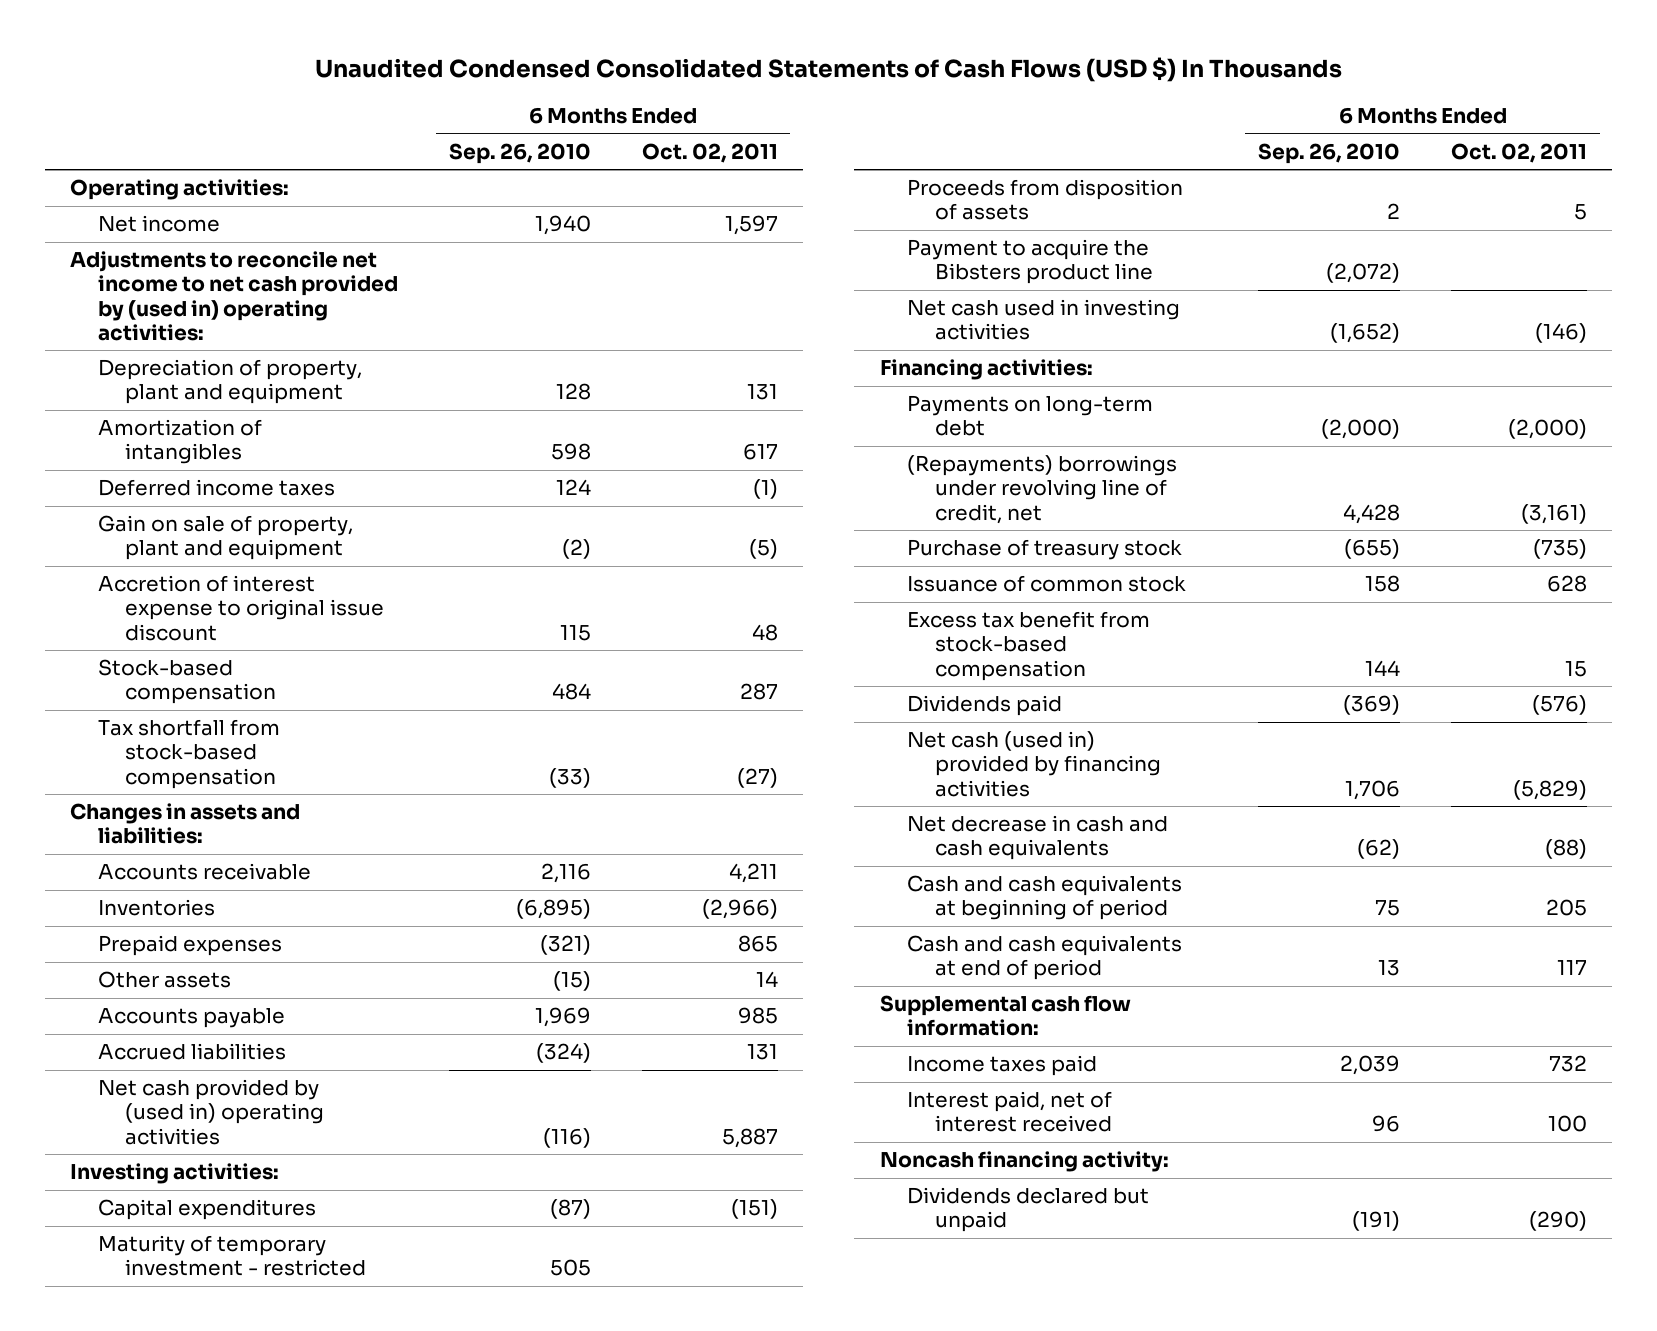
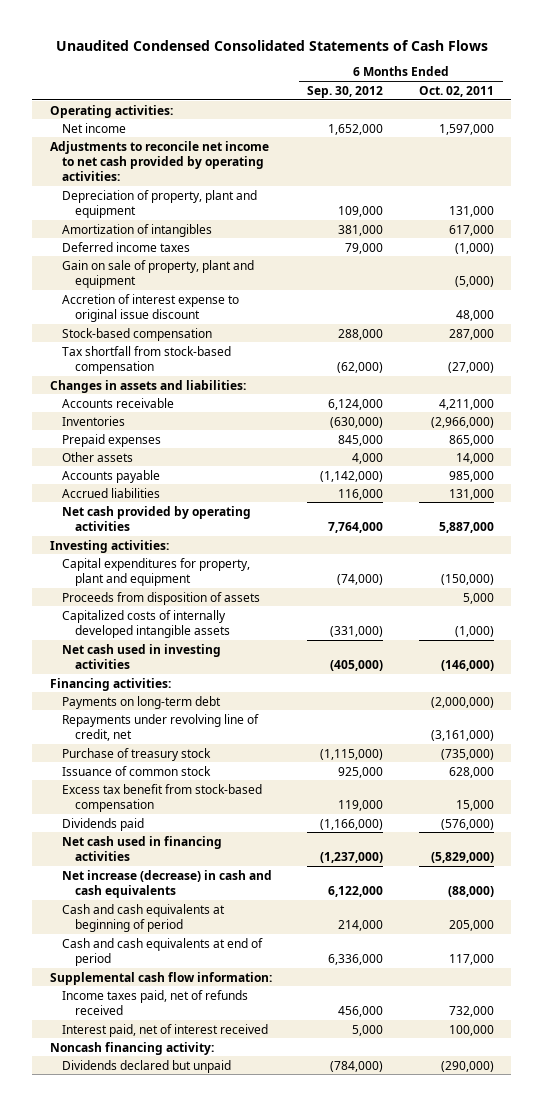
- Unaudited Condensed Consolidated Statements of Cash Flows (USD $) In Thousands
+ Unaudited Condensed Consolidated Statements of Cash Flows
- | 6 Months Ended Sep. 26, 2010 | 6 Months Ended Oct. 02, 2011
+ | 6 Months Ended Sep. 30, 2012 | 6 Months Ended Oct. 02, 2011
- Net income | 1,940 | 1,597
- Adjustments to reconcile net income to net cash provided by (used in) operating activities:
- Depreciation of property, plant and equipment | 128 | 131
- Amortization of intangibles | 598 | 617
- Deferred income taxes | 124 | (1)
- Gain on sale of property, plant and equipment | (2) | (5)
- Accretion of interest expense to original issue discount | 115 | 48
- Stock-based compensation | 484 | 287
- Tax shortfall from stock-based compensation | (33) | (27)
+ Net income | 1,652,000 | 1,597,000
+ Adjustments to reconcile net income to net cash provided by operating activities:
+ Depreciation of property, plant and equipment | 109,000 | 131,000
+ Amortization of intangibles | 381,000 | 617,000
+ Deferred income taxes | 79,000 | (1,000)
+ Gain on sale of property, plant and equipment | | (5,000)
+ Accretion of interest expense to original issue discount | | 48,000
+ Stock-based compensation | 288,000 | 287,000
+ Tax shortfall from stock-based compensation | (62,000) | (27,000)
- Accounts receivable | 2,116 | 4,211
- Inventories | (6,895) | (2,966)
- Prepaid expenses | (321) | 865
- Other assets | (15) | 14
- Accounts payable | 1,969 | 985
- Accrued liabilities | (324) | 131
- Net cash provided by (used in) operating activities | (116) | 5,887
+ Accounts receivable | 6,124,000 | 4,211,000
+ Inventories | (630,000) | (2,966,000)
+ Prepaid expenses | 845,000 | 865,000
+ Other assets | 4,000 | 14,000
+ Accounts payable | (1,142,000) | 985,000
+ Accrued liabilities | 116,000 | 131,000
+ Net cash provided by operating activities | 7,764,000 | 5,887,000
- Capital expenditures | (87) | (151)
- Maturity of temporary investment - restricted | 505 |
- Proceeds from disposition of assets | 2 | 5
- Payment to acquire the Bibsters product line | (2,072) |
- Net cash used in investing activities | (1,652) | (146)
+ Capital expenditures for property, plant and equipment | (74,000) | (150,000)
+ Proceeds from disposition of assets | | 5,000
+ Capitalized costs of internally developed intangible assets | (331,000) | (1,000)
+ Net cash used in investing activities | (405,000) | (146,000)
- Payments on long-term debt | (2,000) | (2,000)
- (Repayments) borrowings under revolving line of credit, net | 4,428 | (3,161)
- Purchase of treasury stock | (655) | (735)
- Issuance of common stock | 158 | 628
- Excess tax benefit from stock-based compensation | 144 | 15
- Dividends paid | (369) | (576)
- Net cash (used in) provided by financing activities | 1,706 | (5,829)
- Net decrease in cash and cash equivalents | (62) | (88)
- Cash and cash equivalents at beginning of period | 75 | 205
- Cash and cash equivalents at end of period | 13 | 117
+ Payments on long-term debt | | (2,000,000)
+ Repayments under revolving line of credit, net | | (3,161,000)
+ Purchase of treasury stock | (1,115,000) | (735,000)
+ Issuance of common stock | 925,000 | 628,000
+ Excess tax benefit from stock-based compensation | 119,000 | 15,000
+ Dividends paid | (1,166,000) | (576,000)
+ Net cash used in financing activities | (1,237,000) | (5,829,000)
+ Net increase (decrease) in cash and cash equivalents | 6,122,000 | (88,000)
+ Cash and cash equivalents at beginning of period | 214,000 | 205,000
+ Cash and cash equivalents at end of period | 6,336,000 | 117,000
- Income taxes paid | 2,039 | 732
- Interest paid, net of interest received | 96 | 100
+ Income taxes paid, net of refunds received | 456,000 | 732,000
+ Interest paid, net of interest received | 5,000 | 100,000
- Dividends declared but unpaid | (191) | (290)
+ Dividends declared but unpaid | (784,000) | (290,000)

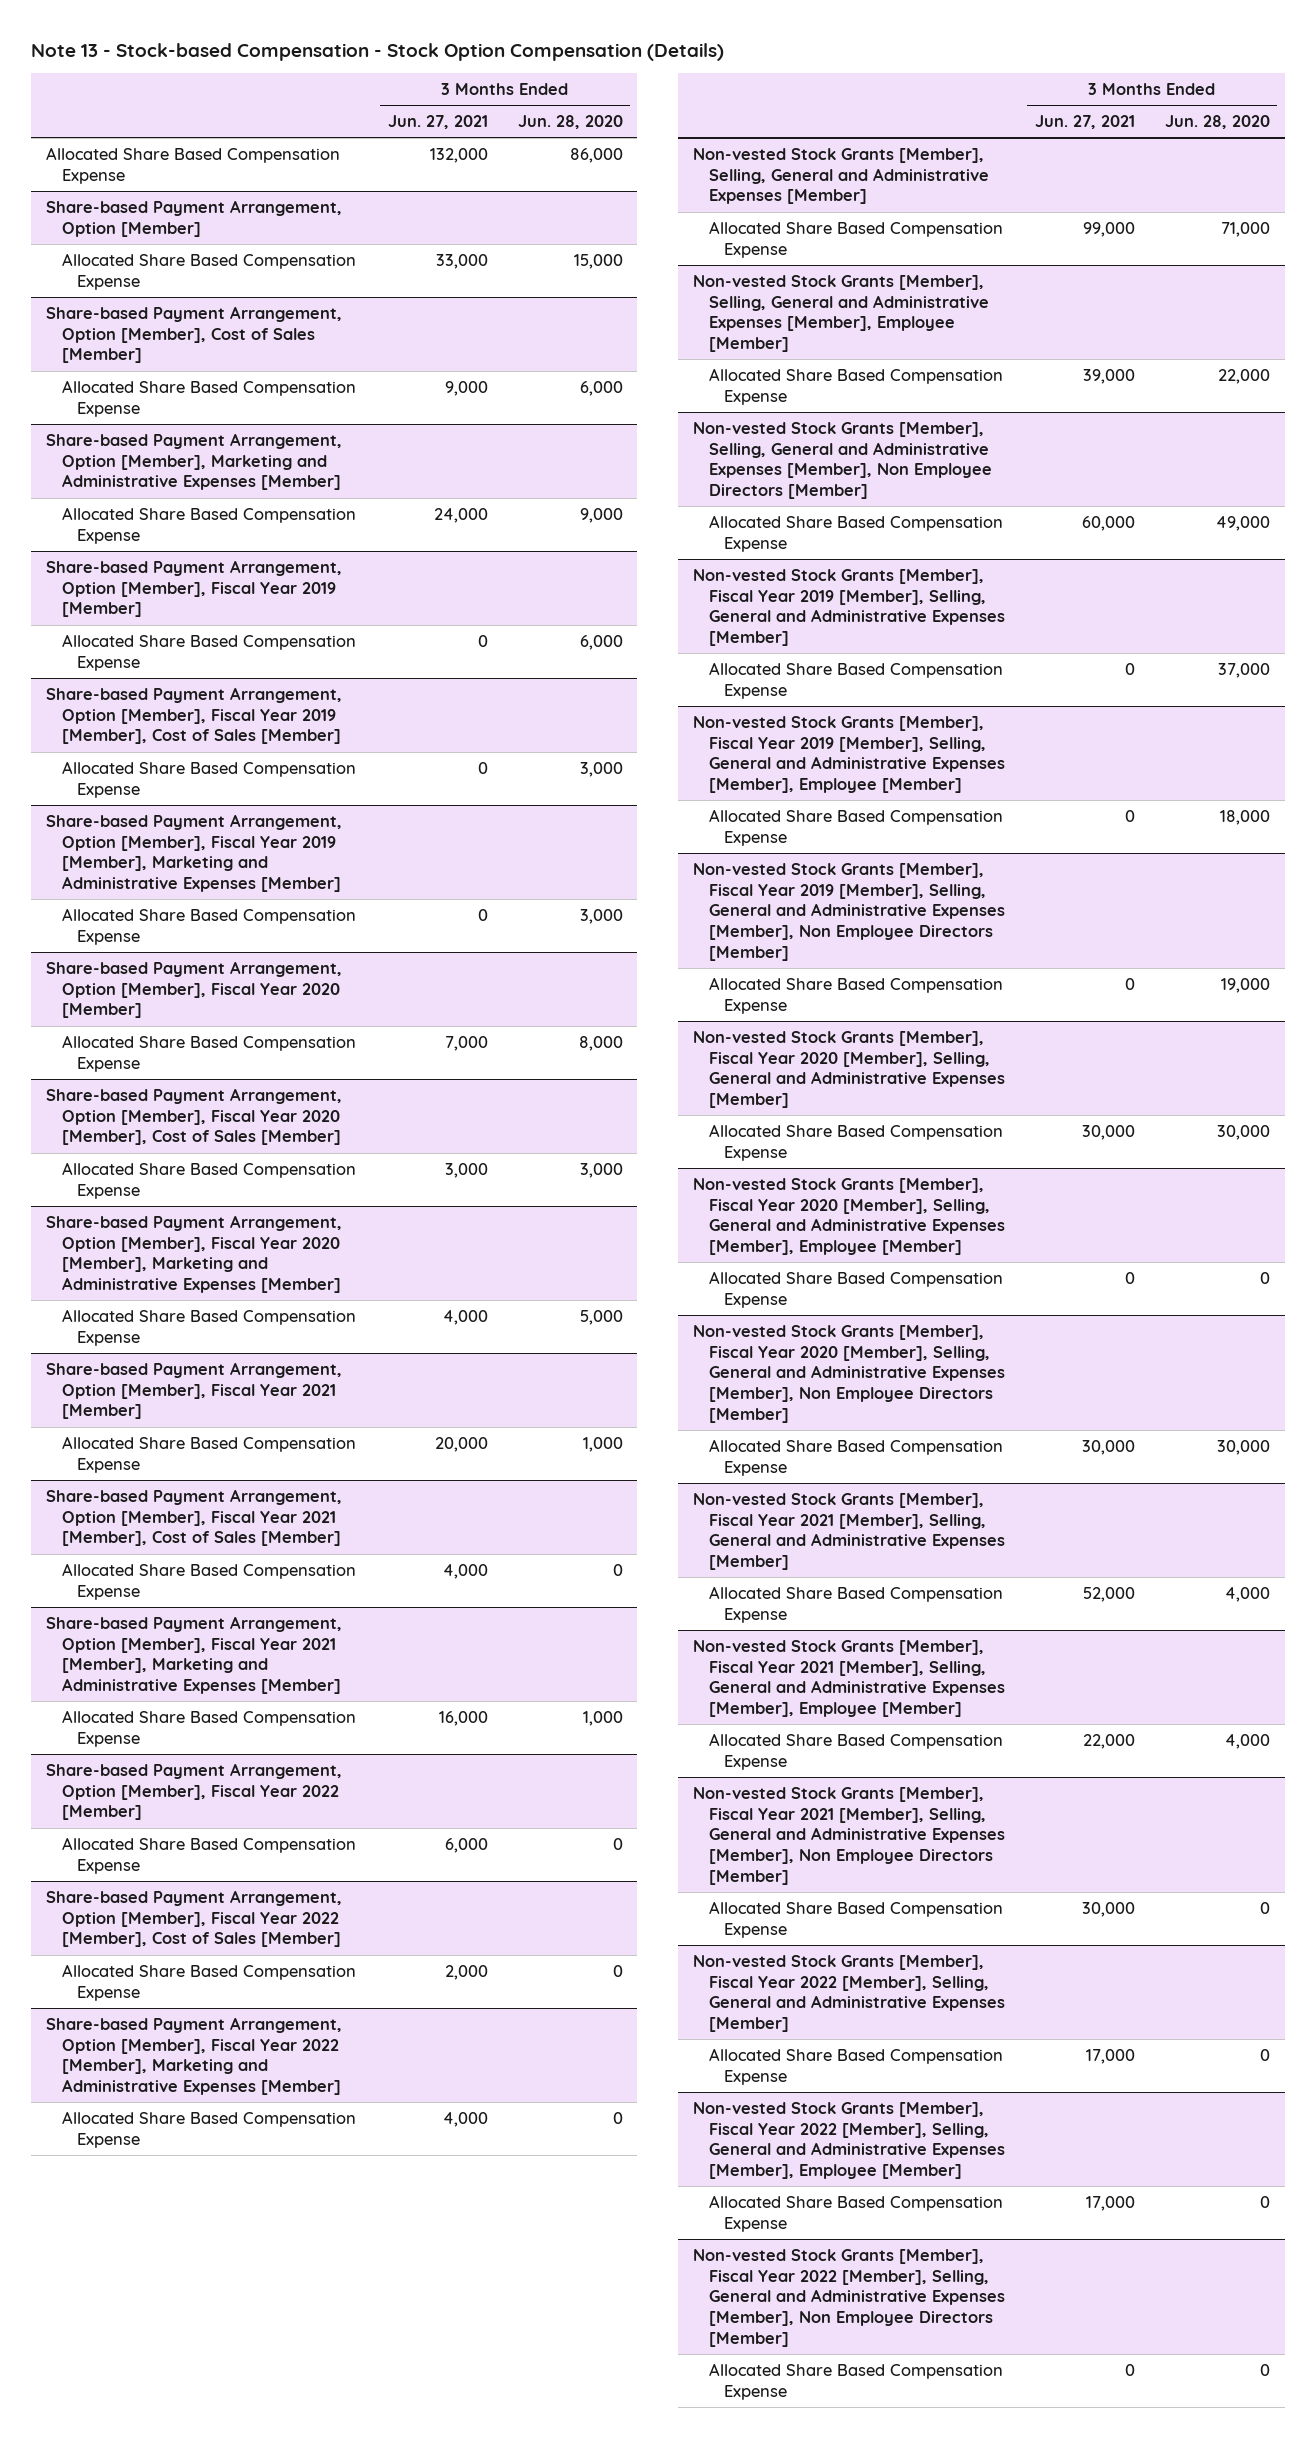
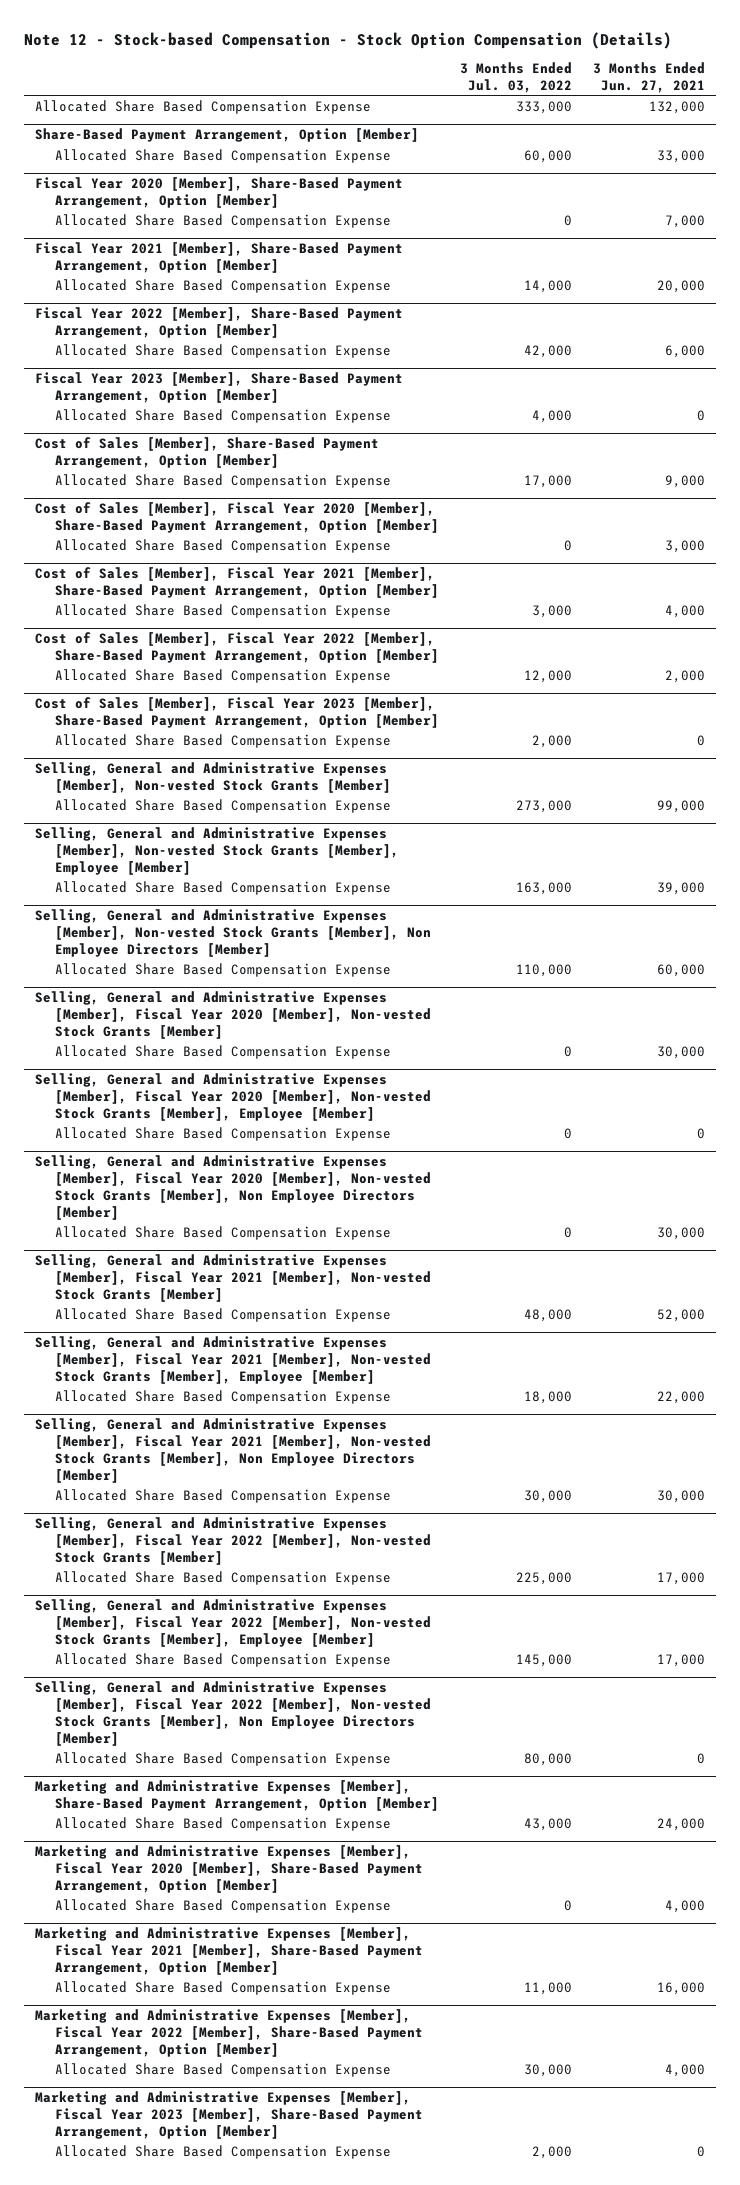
- Note 13 - Stock-based Compensation - Stock Option Compensation (Details)
+ Note 12 - Stock-based Compensation - Stock Option Compensation (Details)
- | 3 Months Ended Jun. 27, 2021 | 3 Months Ended Jun. 28, 2020
+ | 3 Months Ended Jul. 03, 2022 | 3 Months Ended Jun. 27, 2021
- Share-based Payment Arrangement, Option [Member]
+ Share-Based Payment Arrangement, Option [Member]
- Share-based Payment Arrangement, Option [Member], Cost of Sales [Member]
- Allocated Share Based Compensation Expense | 9,000 | 6,000
- Share-based Payment Arrangement, Option [Member], Marketing and Administrative Expenses [Member]
- Allocated Share Based Compensation Expense | 24,000 | 9,000
- Share-based Payment Arrangement, Option [Member], Fiscal Year 2019 [Member]
- Allocated Share Based Compensation Expense | 0 | 6,000
- Share-based Payment Arrangement, Option [Member], Fiscal Year 2019 [Member], Cost of Sales [Member]
- Allocated Share Based Compensation Expense | 0 | 3,000
- Share-based Payment Arrangement, Option [Member], Fiscal Year 2019 [Member], Marketing and Administrative Expenses [Member]
- Allocated Share Based Compensation Expense | 0 | 3,000
- Share-based Payment Arrangement, Option [Member], Fiscal Year 2020 [Member]
+ Fiscal Year 2020 [Member], Share-Based Payment Arrangement, Option [Member]
- Share-based Payment Arrangement, Option [Member], Fiscal Year 2020 [Member], Cost of Sales [Member]
- Allocated Share Based Compensation Expense | 3,000 | 3,000
- Share-based Payment Arrangement, Option [Member], Fiscal Year 2020 [Member], Marketing and Administrative Expenses [Member]
- Allocated Share Based Compensation Expense | 4,000 | 5,000
- Share-based Payment Arrangement, Option [Member], Fiscal Year 2021 [Member]
+ Fiscal Year 2021 [Member], Share-Based Payment Arrangement, Option [Member]
- Share-based Payment Arrangement, Option [Member], Fiscal Year 2021 [Member], Cost of Sales [Member]
- Allocated Share Based Compensation Expense | 4,000 | 0
- Share-based Payment Arrangement, Option [Member], Fiscal Year 2021 [Member], Marketing and Administrative Expenses [Member]
- Allocated Share Based Compensation Expense | 16,000 | 1,000
- Share-based Payment Arrangement, Option [Member], Fiscal Year 2022 [Member]
+ Fiscal Year 2022 [Member], Share-Based Payment Arrangement, Option [Member]
- Share-based Payment Arrangement, Option [Member], Fiscal Year 2022 [Member], Cost of Sales [Member]
- Allocated Share Based Compensation Expense | 2,000 | 0
- Share-based Payment Arrangement, Option [Member], Fiscal Year 2022 [Member], Marketing and Administrative Expenses [Member]
+ Fiscal Year 2023 [Member], Share-Based Payment Arrangement, Option [Member]
+ Allocated Share Based Compensation Expense | 4,000 | 0
+ Cost of Sales [Member], Share-Based Payment Arrangement, Option [Member]
+ Allocated Share Based Compensation Expense | 17,000 | 9,000
+ Cost of Sales [Member], Fiscal Year 2020 [Member], Share-Based Payment Arrangement, Option [Member]
+ Allocated Share Based Compensation Expense | 0 | 3,000
+ Cost of Sales [Member], Fiscal Year 2021 [Member], Share-Based Payment Arrangement, Option [Member]
- Non-vested Stock Grants [Member], Selling, General and Administrative Expenses [Member]
+ Cost of Sales [Member], Fiscal Year 2022 [Member], Share-Based Payment Arrangement, Option [Member]
+ Allocated Share Based Compensation Expense | 12,000 | 2,000
+ Cost of Sales [Member], Fiscal Year 2023 [Member], Share-Based Payment Arrangement, Option [Member]
+ Allocated Share Based Compensation Expense | 2,000 | 0
+ Selling, General and Administrative Expenses [Member], Non-vested Stock Grants [Member]
- Non-vested Stock Grants [Member], Selling, General and Administrative Expenses [Member], Employee [Member]
+ Selling, General and Administrative Expenses [Member], Non-vested Stock Grants [Member], Employee [Member]
- Non-vested Stock Grants [Member], Selling, General and Administrative Expenses [Member], Non Employee Directors [Member]
+ Selling, General and Administrative Expenses [Member], Non-vested Stock Grants [Member], Non Employee Directors [Member]
- Non-vested Stock Grants [Member], Fiscal Year 2019 [Member], Selling, General and Administrative Expenses [Member]
- Allocated Share Based Compensation Expense | 0 | 37,000
- Non-vested Stock Grants [Member], Fiscal Year 2019 [Member], Selling, General and Administrative Expenses [Member], Employee [Member]
- Allocated Share Based Compensation Expense | 0 | 18,000
- Non-vested Stock Grants [Member], Fiscal Year 2019 [Member], Selling, General and Administrative Expenses [Member], Non Employee Directors [Member]
- Allocated Share Based Compensation Expense | 0 | 19,000
- Non-vested Stock Grants [Member], Fiscal Year 2020 [Member], Selling, General and Administrative Expenses [Member]
+ Selling, General and Administrative Expenses [Member], Fiscal Year 2020 [Member], Non-vested Stock Grants [Member]
- Non-vested Stock Grants [Member], Fiscal Year 2020 [Member], Selling, General and Administrative Expenses [Member], Employee [Member]
+ Selling, General and Administrative Expenses [Member], Fiscal Year 2020 [Member], Non-vested Stock Grants [Member], Employee [Member]
- Non-vested Stock Grants [Member], Fiscal Year 2020 [Member], Selling, General and Administrative Expenses [Member], Non Employee Directors [Member]
+ Selling, General and Administrative Expenses [Member], Fiscal Year 2020 [Member], Non-vested Stock Grants [Member], Non Employee Directors [Member]
- Non-vested Stock Grants [Member], Fiscal Year 2021 [Member], Selling, General and Administrative Expenses [Member]
+ Selling, General and Administrative Expenses [Member], Fiscal Year 2021 [Member], Non-vested Stock Grants [Member]
- Non-vested Stock Grants [Member], Fiscal Year 2021 [Member], Selling, General and Administrative Expenses [Member], Employee [Member]
+ Selling, General and Administrative Expenses [Member], Fiscal Year 2021 [Member], Non-vested Stock Grants [Member], Employee [Member]
- Non-vested Stock Grants [Member], Fiscal Year 2021 [Member], Selling, General and Administrative Expenses [Member], Non Employee Directors [Member]
+ Selling, General and Administrative Expenses [Member], Fiscal Year 2021 [Member], Non-vested Stock Grants [Member], Non Employee Directors [Member]
- Non-vested Stock Grants [Member], Fiscal Year 2022 [Member], Selling, General and Administrative Expenses [Member]
+ Selling, General and Administrative Expenses [Member], Fiscal Year 2022 [Member], Non-vested Stock Grants [Member]
- Non-vested Stock Grants [Member], Fiscal Year 2022 [Member], Selling, General and Administrative Expenses [Member], Employee [Member]
+ Selling, General and Administrative Expenses [Member], Fiscal Year 2022 [Member], Non-vested Stock Grants [Member], Employee [Member]
- Non-vested Stock Grants [Member], Fiscal Year 2022 [Member], Selling, General and Administrative Expenses [Member], Non Employee Directors [Member]
+ Selling, General and Administrative Expenses [Member], Fiscal Year 2022 [Member], Non-vested Stock Grants [Member], Non Employee Directors [Member]
+ Marketing and Administrative Expenses [Member], Share-Based Payment Arrangement, Option [Member]
+ Allocated Share Based Compensation Expense | 43,000 | 24,000
+ Marketing and Administrative Expenses [Member], Fiscal Year 2020 [Member], Share-Based Payment Arrangement, Option [Member]
+ Allocated Share Based Compensation Expense | 0 | 4,000
+ Marketing and Administrative Expenses [Member], Fiscal Year 2021 [Member], Share-Based Payment Arrangement, Option [Member]
+ Allocated Share Based Compensation Expense | 11,000 | 16,000
+ Marketing and Administrative Expenses [Member], Fiscal Year 2022 [Member], Share-Based Payment Arrangement, Option [Member]
+ Allocated Share Based Compensation Expense | 30,000 | 4,000
+ Marketing and Administrative Expenses [Member], Fiscal Year 2023 [Member], Share-Based Payment Arrangement, Option [Member]
+ Allocated Share Based Compensation Expense | 2,000 | 0

